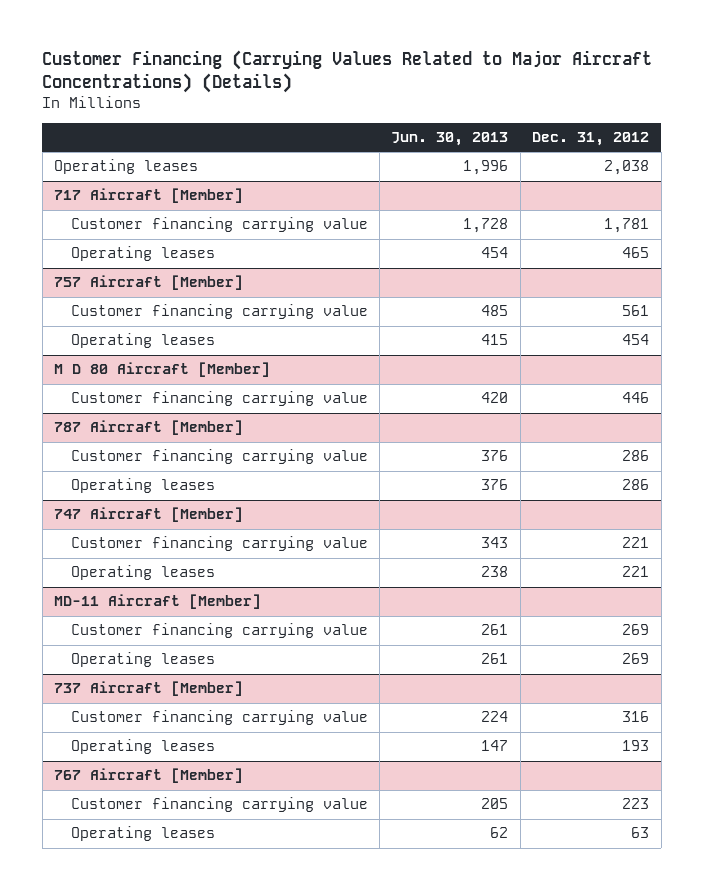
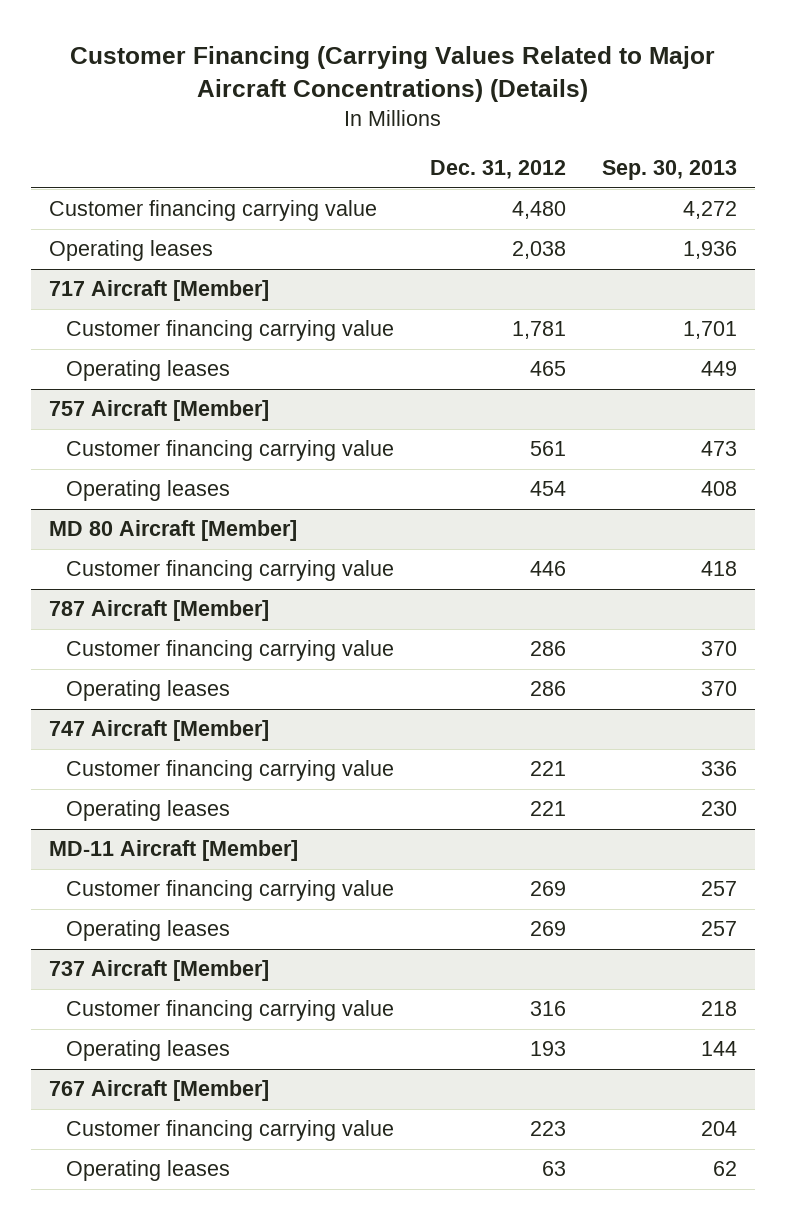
- | Jun. 30, 2013 | Dec. 31, 2012
+ | Dec. 31, 2012 | Sep. 30, 2013
+ Customer financing carrying value | 4,480 | 4,272
- M D 80 Aircraft [Member]
+ MD 80 Aircraft [Member]

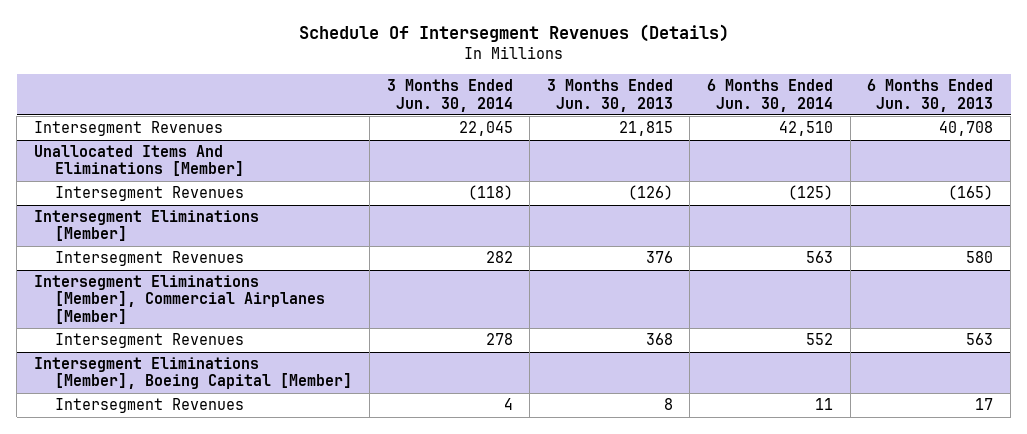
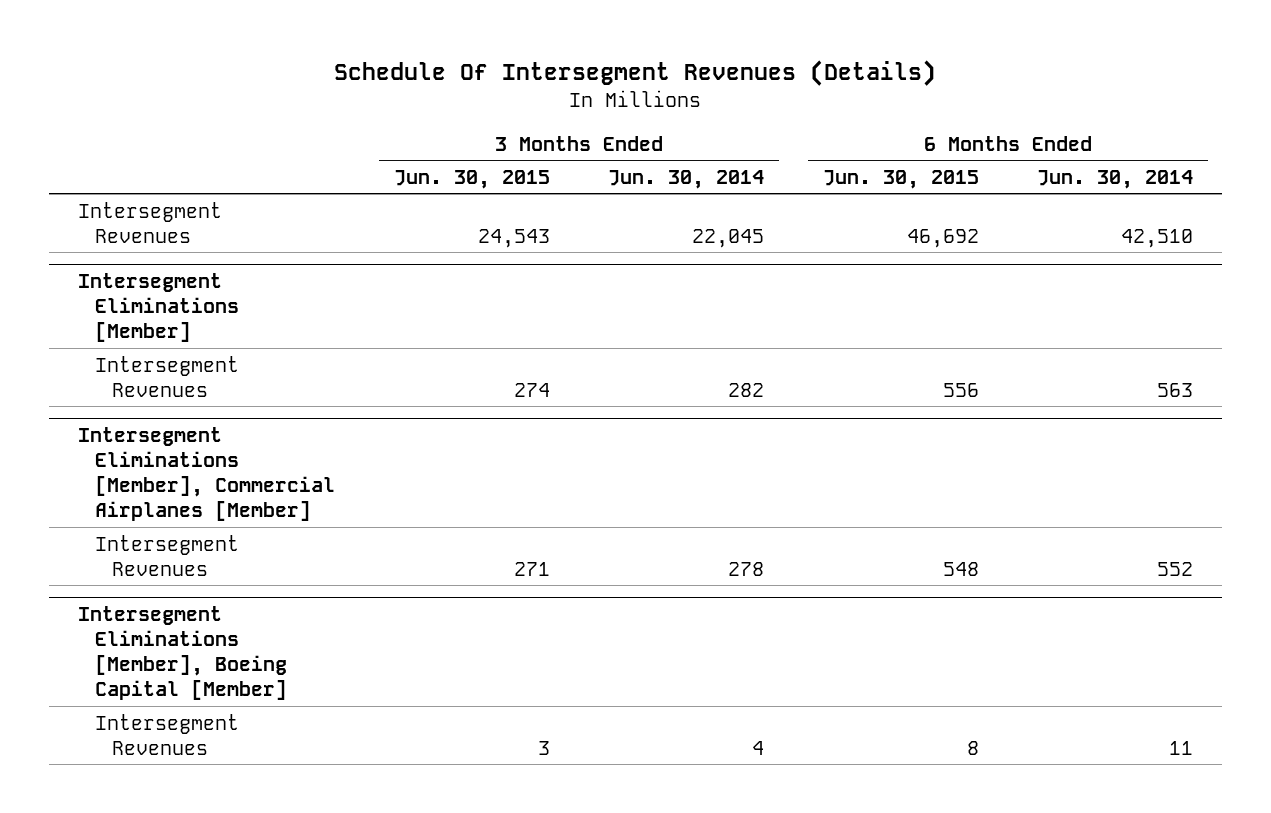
- | 3 Months Ended Jun. 30, 2014 | 3 Months Ended Jun. 30, 2013 | 6 Months Ended Jun. 30, 2014 | 6 Months Ended Jun. 30, 2013
+ | 3 Months Ended Jun. 30, 2015 | 3 Months Ended Jun. 30, 2014 | 6 Months Ended Jun. 30, 2015 | 6 Months Ended Jun. 30, 2014
- Unallocated Items And Eliminations [Member]
- Intersegment Revenues | (118) | (126) | (125) | (165)

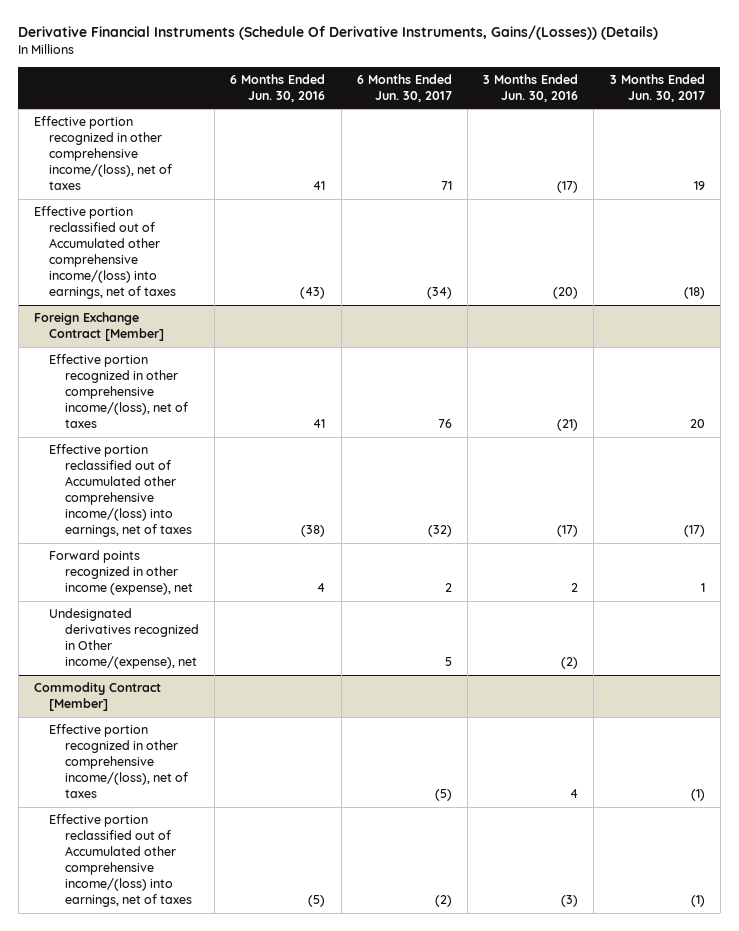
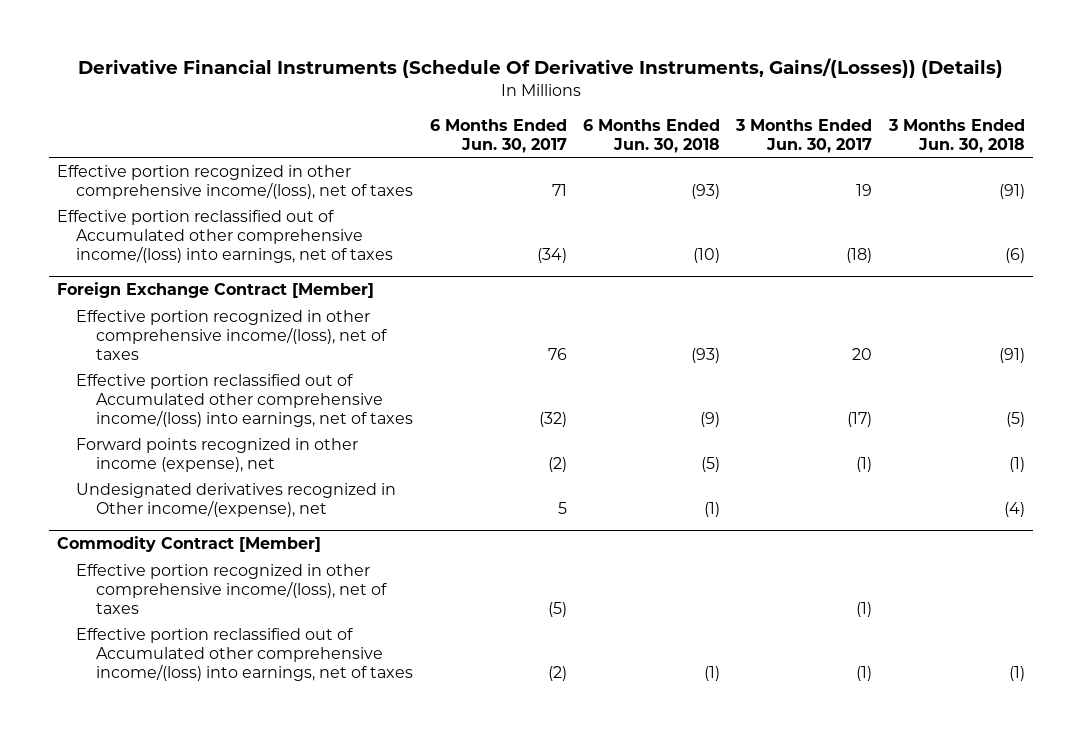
- | 6 Months Ended Jun. 30, 2016 | 6 Months Ended Jun. 30, 2017 | 3 Months Ended Jun. 30, 2016 | 3 Months Ended Jun. 30, 2017
+ | 6 Months Ended Jun. 30, 2017 | 6 Months Ended Jun. 30, 2018 | 3 Months Ended Jun. 30, 2017 | 3 Months Ended Jun. 30, 2018
@ Foreign Exchange Contract [Member]
- Forward points recognized in other income (expense), net | 4 | 2 | 2 | 1
+ Forward points recognized in other income (expense), net | (2) | (5) | (1) | (1)

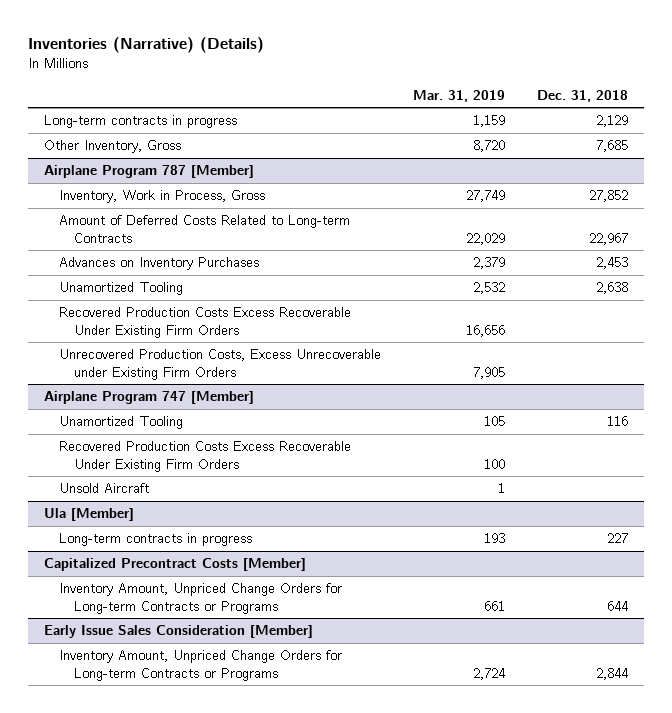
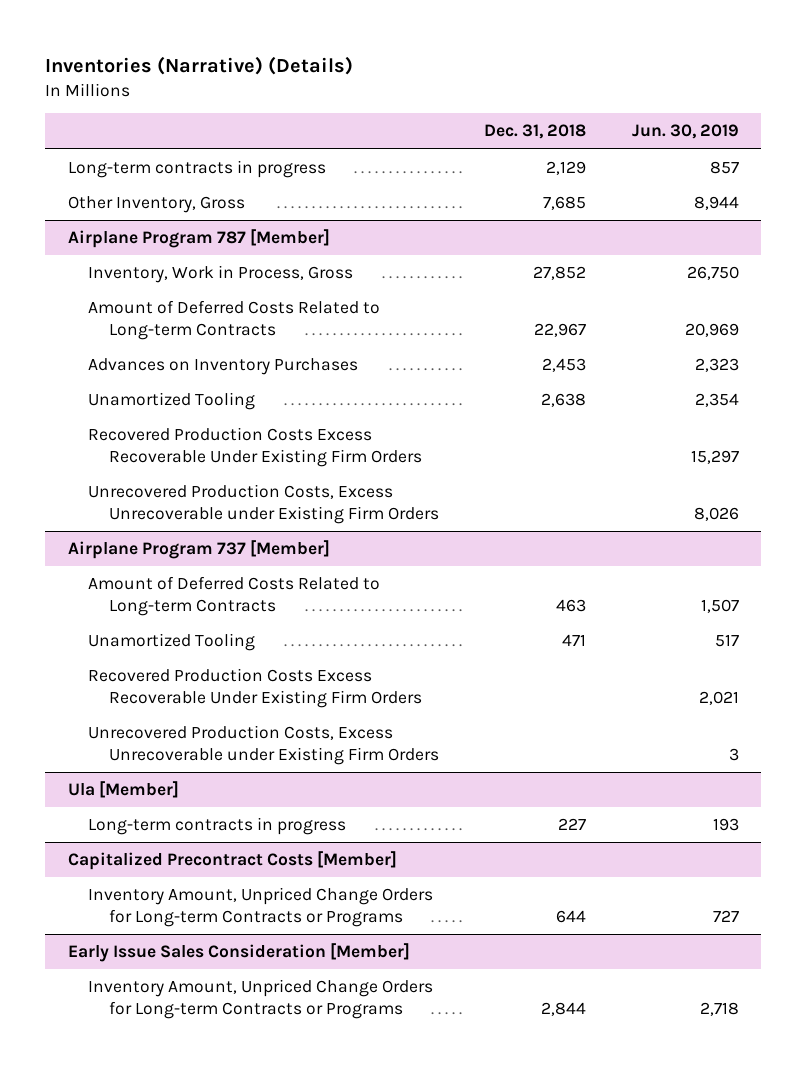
- | Mar. 31, 2019 | Dec. 31, 2018
+ | Dec. 31, 2018 | Jun. 30, 2019
- Airplane Program 747 [Member]
- Unamortized Tooling | 105 | 116
+ Airplane Program 737 [Member]
+ Amount of Deferred Costs Related to Long-term Contracts | 463 | 1,507
+ Unamortized Tooling | 471 | 517
- Unsold Aircraft | 1 |
+ Unrecovered Production Costs, Excess Unrecoverable under Existing Firm Orders | | 3

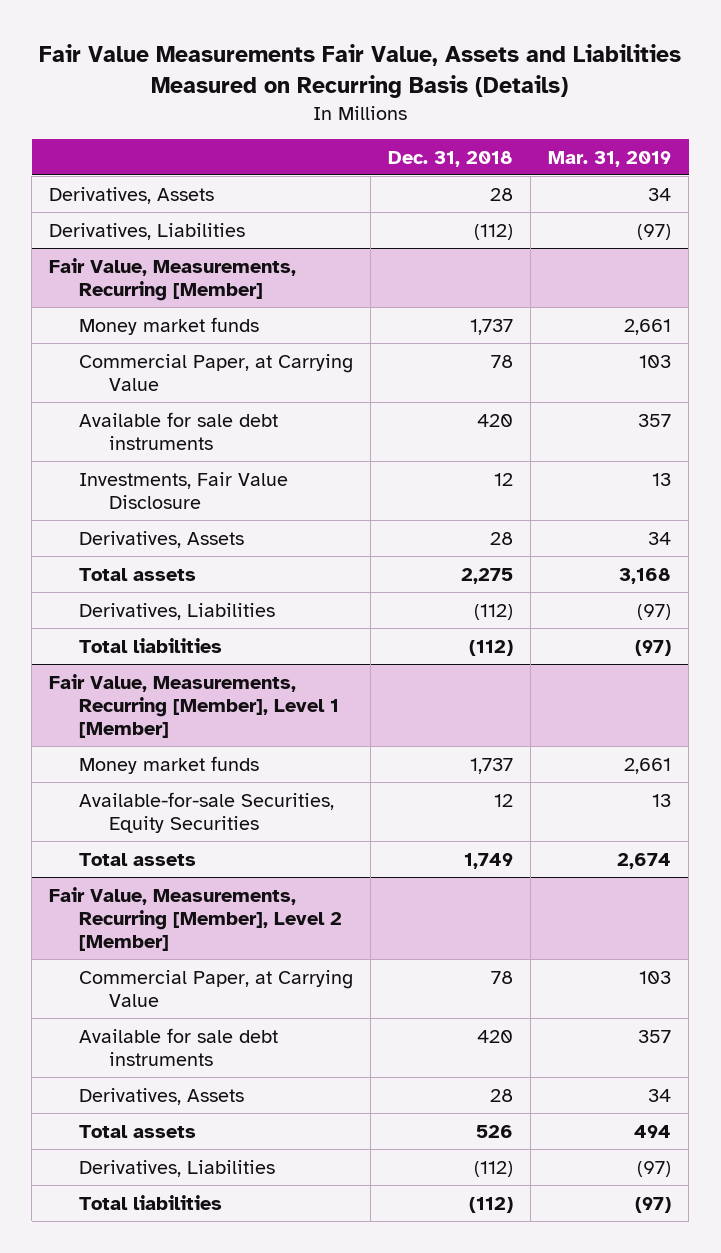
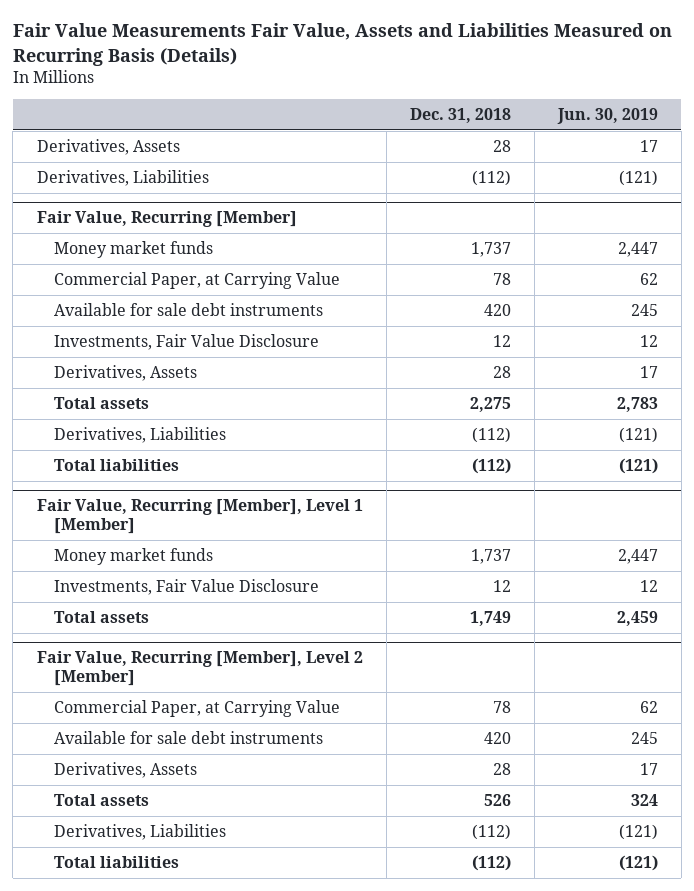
- | Dec. 31, 2018 | Mar. 31, 2019
+ | Dec. 31, 2018 | Jun. 30, 2019
- Fair Value, Measurements, Recurring [Member]
+ Fair Value, Recurring [Member]
- Fair Value, Measurements, Recurring [Member], Level 1 [Member]
+ Fair Value, Recurring [Member], Level 1 [Member]
- Available-for-sale Securities, Equity Securities | 12 | 13
+ Investments, Fair Value Disclosure | 12 | 12
- Fair Value, Measurements, Recurring [Member], Level 2 [Member]
+ Fair Value, Recurring [Member], Level 2 [Member]

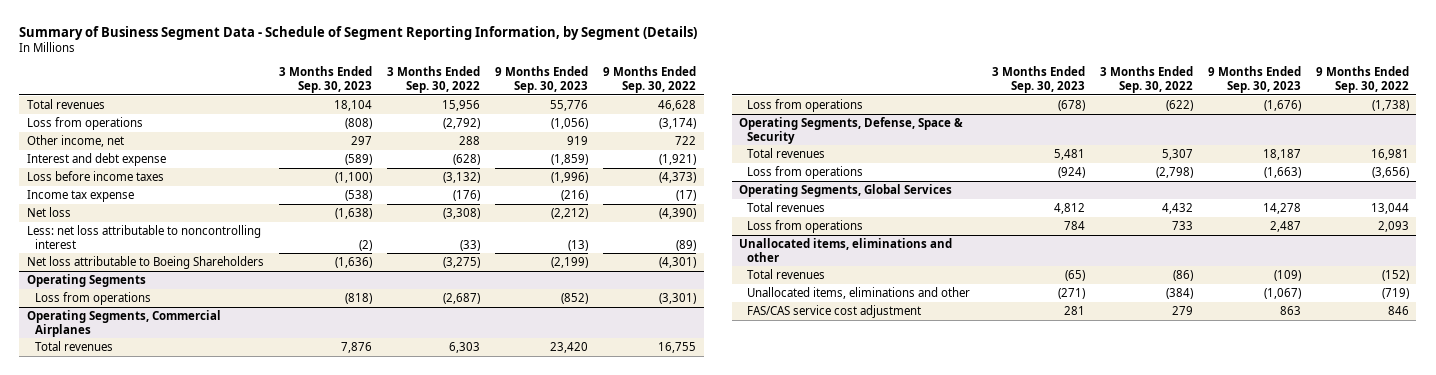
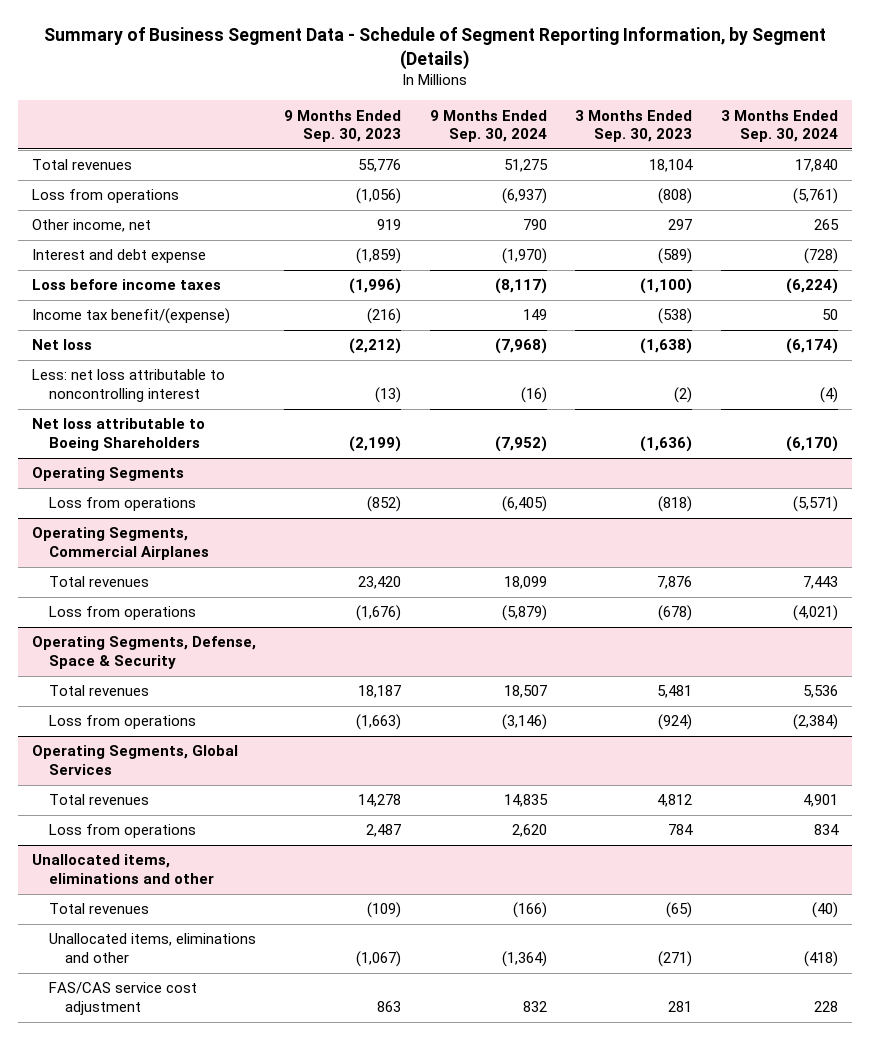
- | 3 Months Ended Sep. 30, 2023 | 3 Months Ended Sep. 30, 2022 | 9 Months Ended Sep. 30, 2023 | 9 Months Ended Sep. 30, 2022
+ | 9 Months Ended Sep. 30, 2023 | 9 Months Ended Sep. 30, 2024 | 3 Months Ended Sep. 30, 2023 | 3 Months Ended Sep. 30, 2024
- Income tax expense | (538) | (176) | (216) | (17)
+ Income tax benefit/(expense) | (216) | 149 | (538) | 50

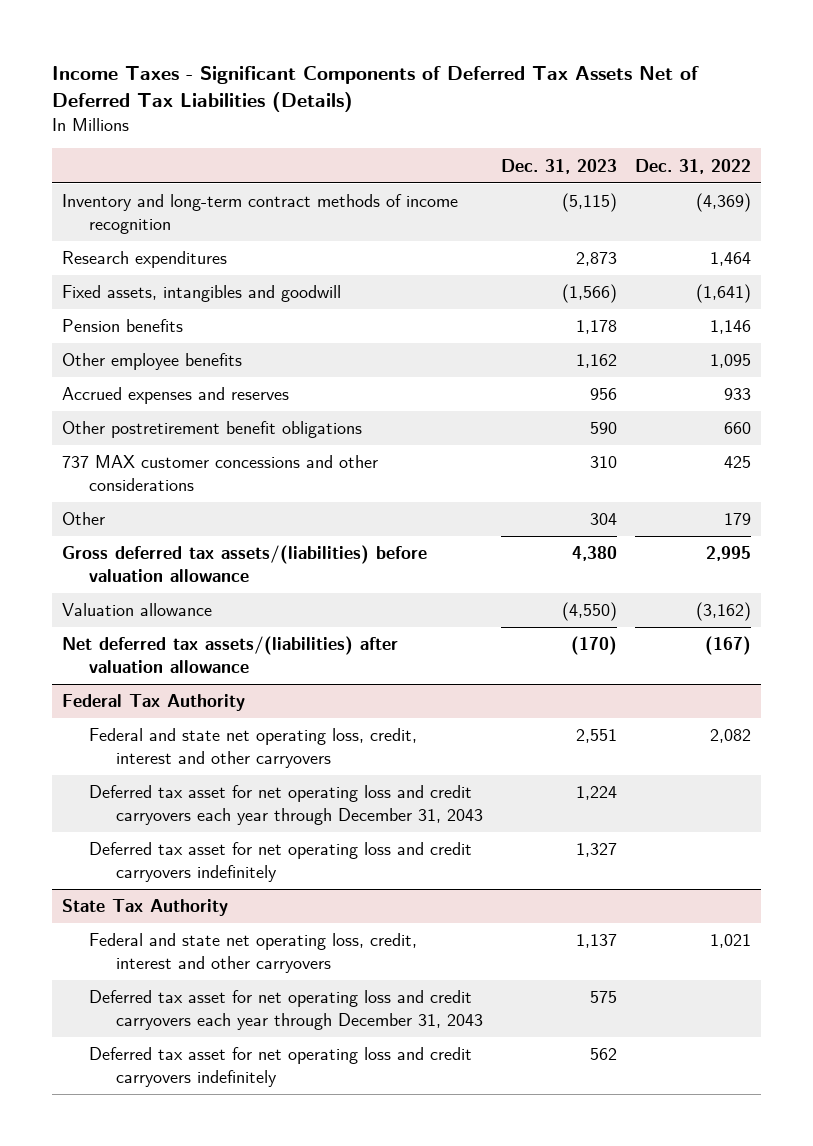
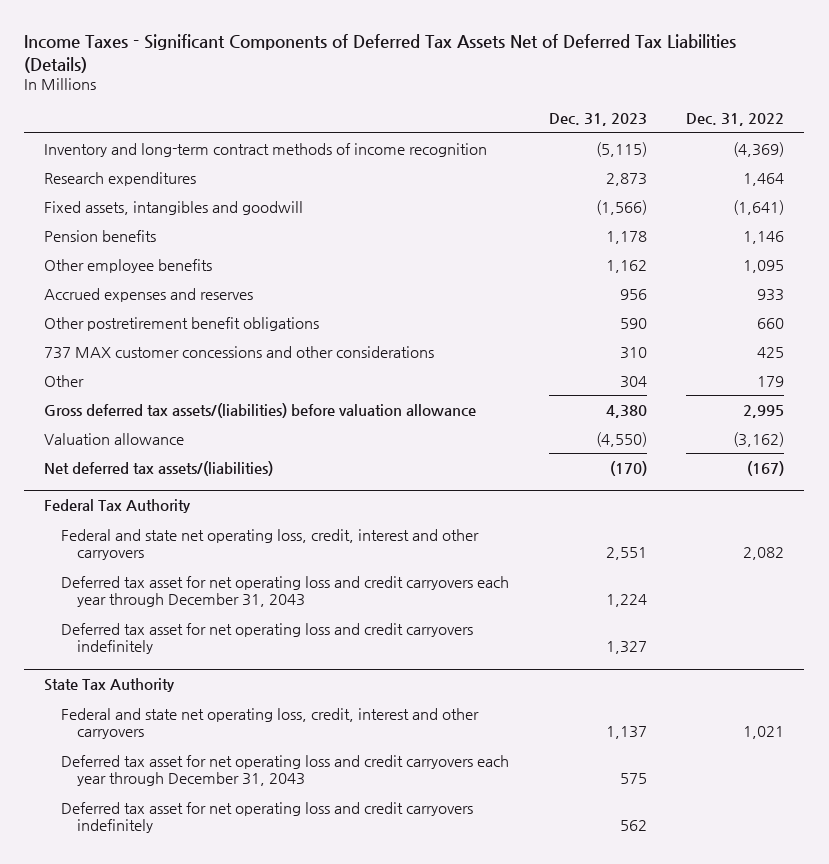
- Net deferred tax assets/(liabilities) after valuation allowance | (170) | (167)
+ Net deferred tax assets/(liabilities) | (170) | (167)

